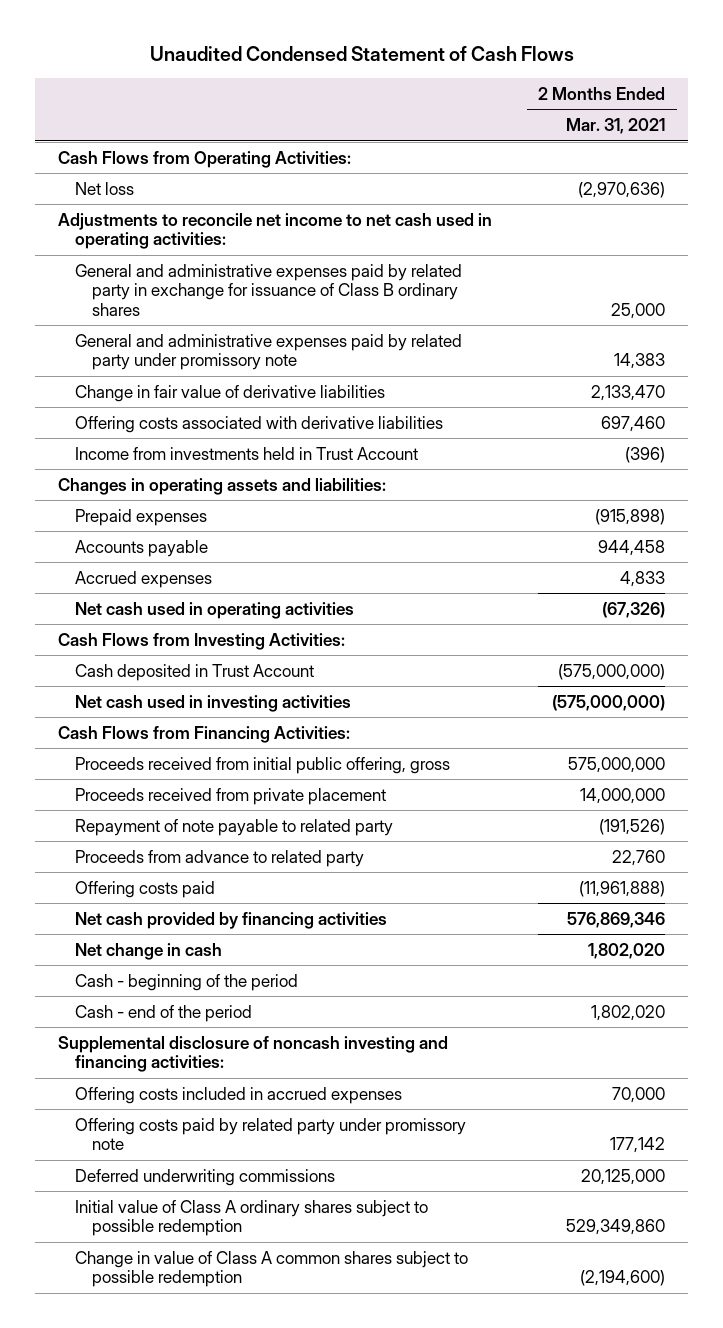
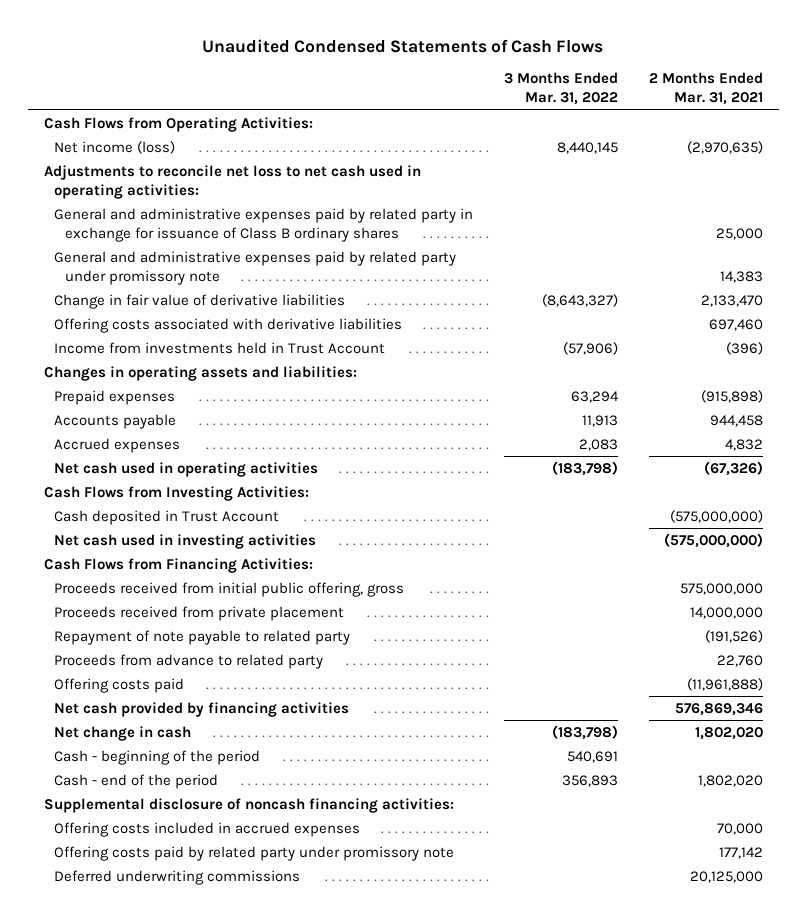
- Unaudited Condensed Statement of Cash Flows
+ Unaudited Condensed Statements of Cash Flows
- | 2 Months Ended Mar. 31, 2021
+ | 3 Months Ended Mar. 31, 2022 | 2 Months Ended Mar. 31, 2021
- Net loss | (2,970,636)
- Adjustments to reconcile net income to net cash used in operating activities:
+ Net income (loss) | 8,440,145 | (2,970,635)
+ Adjustments to reconcile net loss to net cash used in operating activities:
- Accrued expenses | 4,833
+ Accrued expenses | 2,083 | 4,832
- Supplemental disclosure of noncash investing and financing activities:
+ Supplemental disclosure of noncash financing activities:
- Initial value of Class A ordinary shares subject to possible redemption | 529,349,860
- Change in value of Class A common shares subject to possible redemption | (2,194,600)

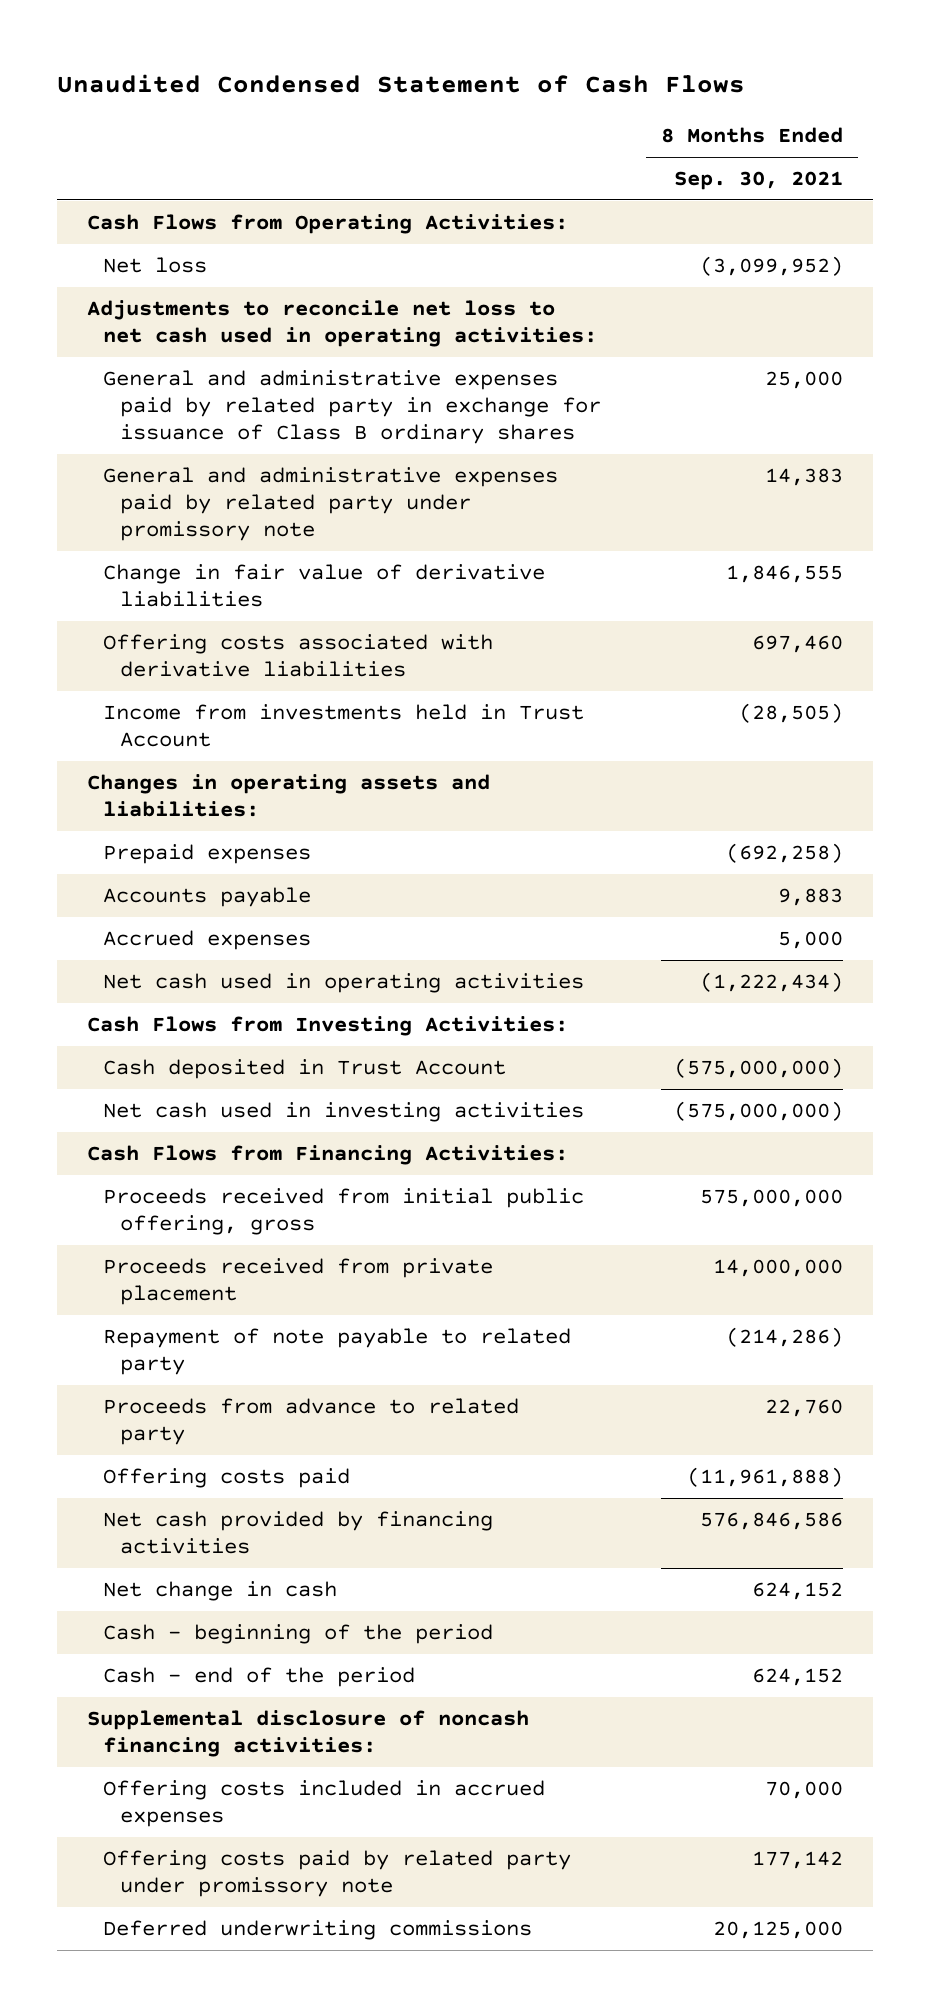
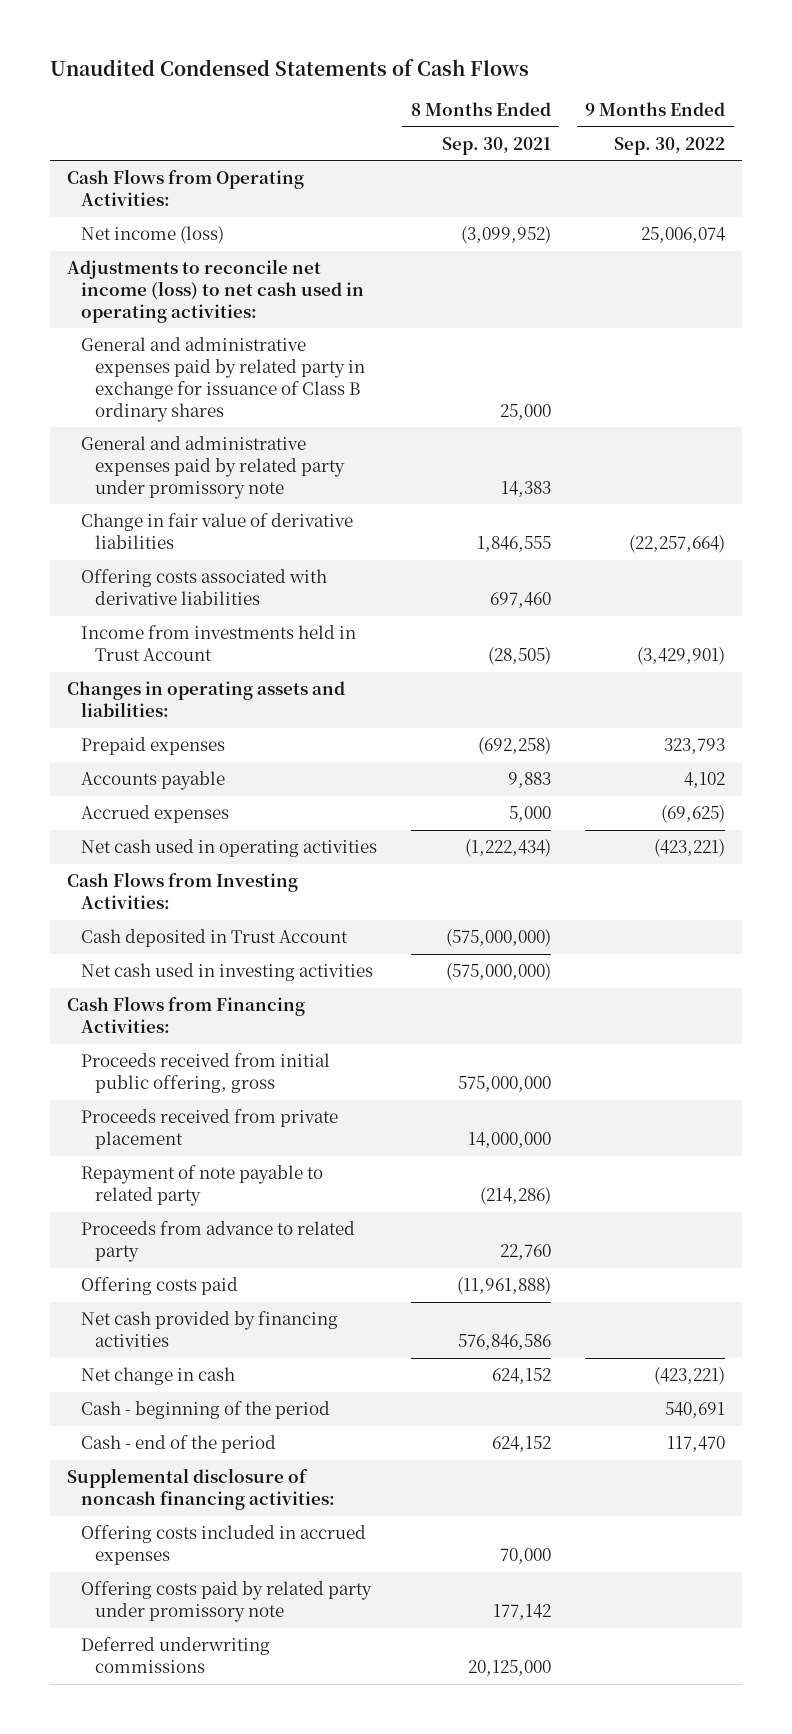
- Unaudited Condensed Statement of Cash Flows
+ Unaudited Condensed Statements of Cash Flows
- | 8 Months Ended Sep. 30, 2021
+ | 8 Months Ended Sep. 30, 2021 | 9 Months Ended Sep. 30, 2022
- Net loss | (3,099,952)
- Adjustments to reconcile net loss to net cash used in operating activities:
+ Net income (loss) | (3,099,952) | 25,006,074
+ Adjustments to reconcile net income (loss) to net cash used in operating activities:

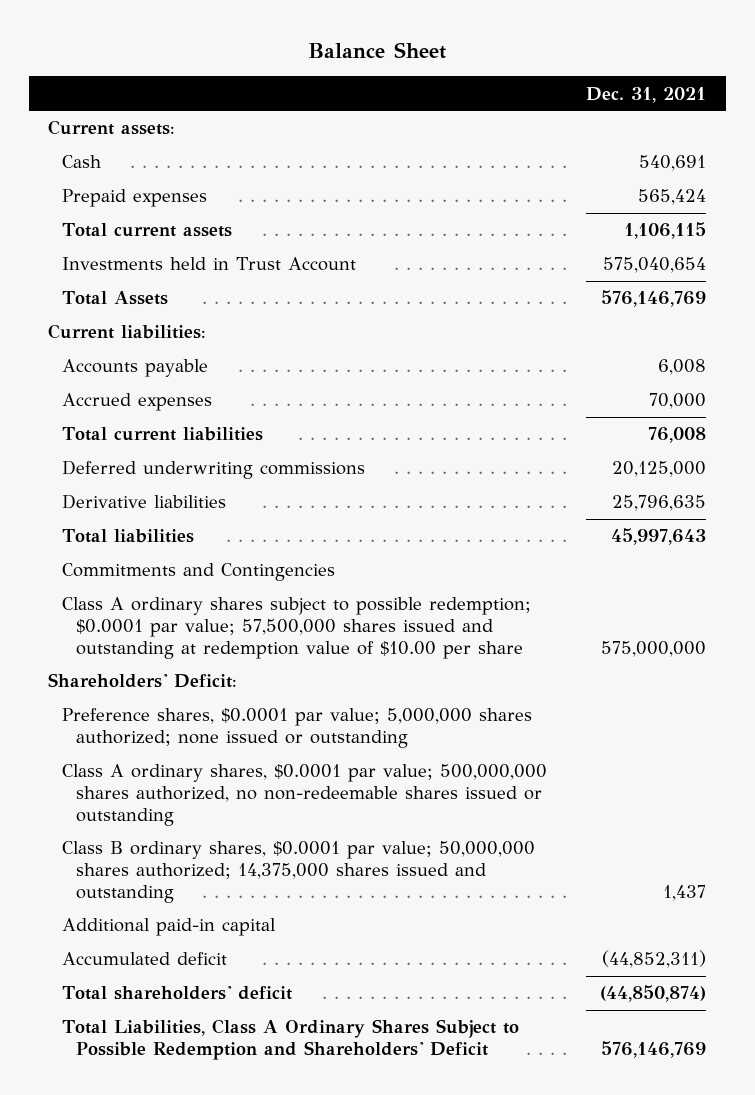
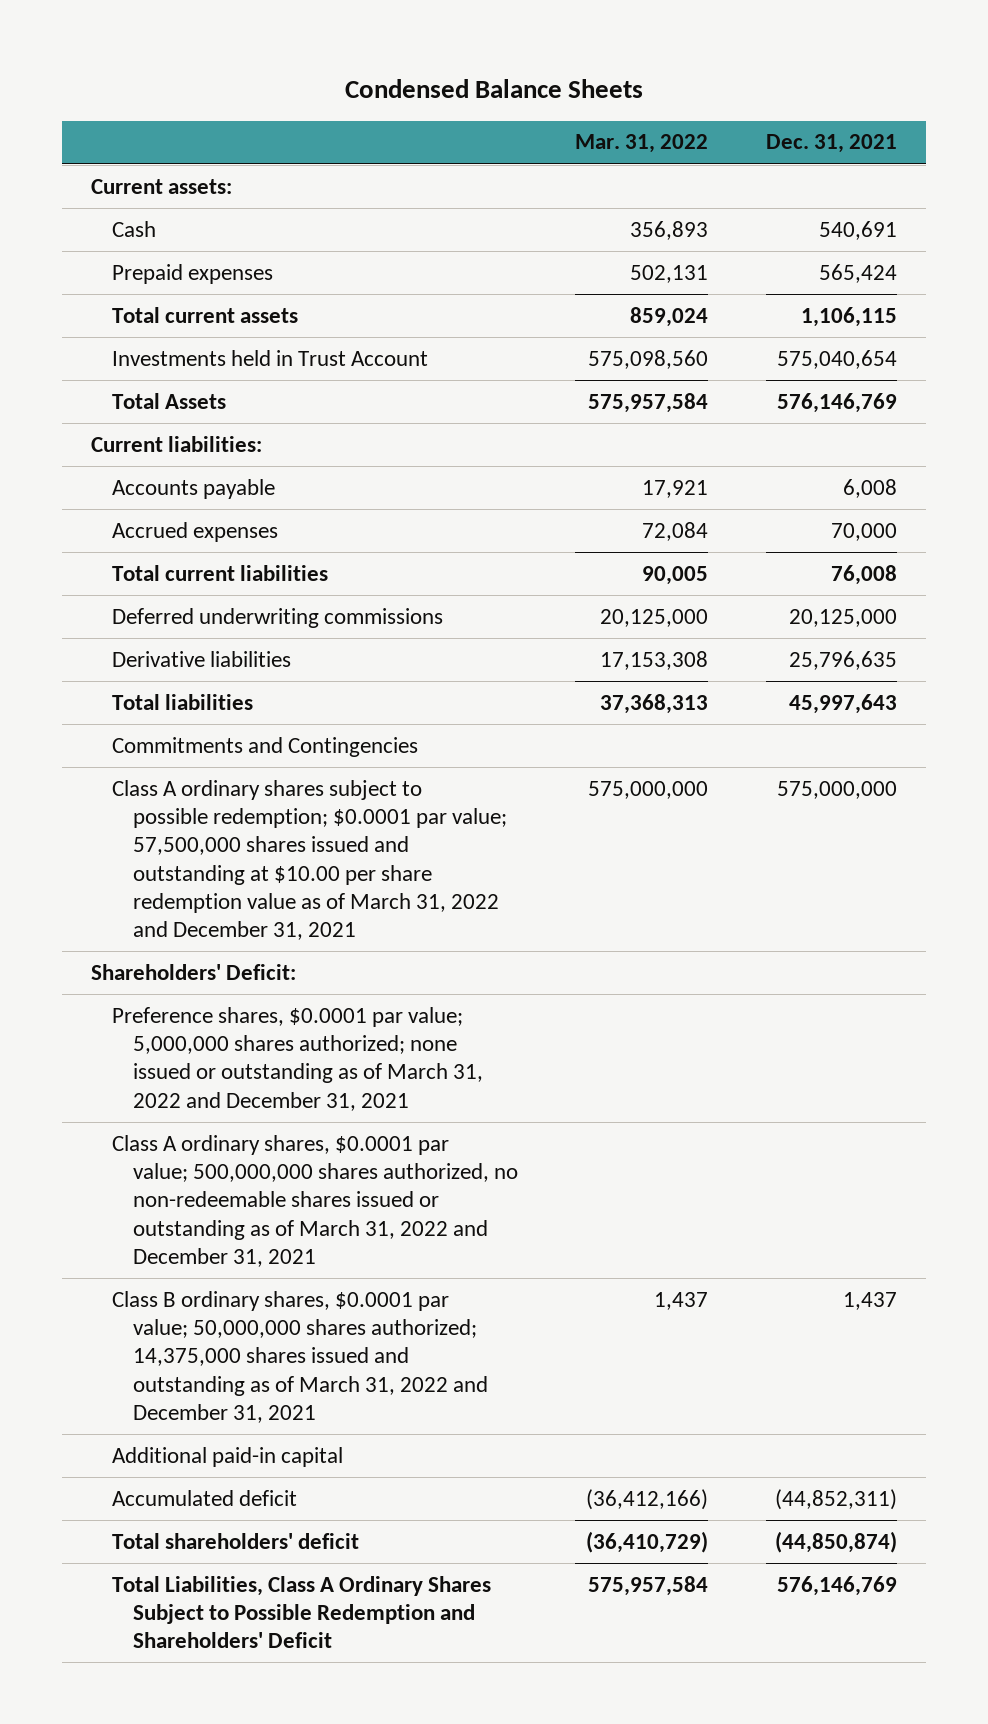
- Balance Sheet
+ Condensed Balance Sheets
- | Dec. 31, 2021
+ | Mar. 31, 2022 | Dec. 31, 2021
- Class A ordinary shares subject to possible redemption; $0.0001 par value; 57,500,000 shares issued and outstanding at redemption value of $10.00 per share | 575,000,000
+ Class A ordinary shares subject to possible redemption; $0.0001 par value; 57,500,000 shares issued and outstanding at $10.00 per share redemption value as of March 31, 2022 and December 31, 2021 | 575,000,000 | 575,000,000
- Preference shares, $0.0001 par value; 5,000,000 shares authorized; none issued or outstanding
- Class A ordinary shares, $0.0001 par value; 500,000,000 shares authorized, no non-redeemable shares issued or outstanding
- Class B ordinary shares, $0.0001 par value; 50,000,000 shares authorized; 14,375,000 shares issued and outstanding | 1,437
+ Preference shares, $0.0001 par value; 5,000,000 shares authorized; none issued or outstanding as of March 31, 2022 and December 31, 2021
+ Class A ordinary shares, $0.0001 par value; 500,000,000 shares authorized, no non-redeemable shares issued or outstanding as of March 31, 2022 and December 31, 2021
+ Class B ordinary shares, $0.0001 par value; 50,000,000 shares authorized; 14,375,000 shares issued and outstanding as of March 31, 2022 and December 31, 2021 | 1,437 | 1,437

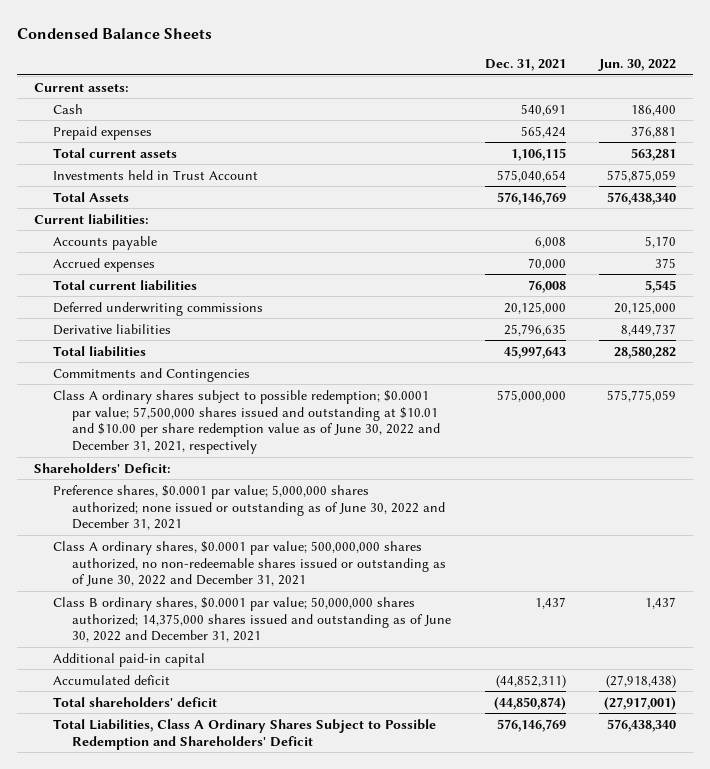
- | Mar. 31, 2022 | Dec. 31, 2021
+ | Dec. 31, 2021 | Jun. 30, 2022
- Class A ordinary shares subject to possible redemption; $0.0001 par value; 57,500,000 shares issued and outstanding at $10.00 per share redemption value as of March 31, 2022 and December 31, 2021 | 575,000,000 | 575,000,000
+ Class A ordinary shares subject to possible redemption; $0.0001 par value; 57,500,000 shares issued and outstanding at $10.01 and $10.00 per share redemption value as of June 30, 2022 and December 31, 2021, respectively | 575,000,000 | 575,775,059
- Preference shares, $0.0001 par value; 5,000,000 shares authorized; none issued or outstanding as of March 31, 2022 and December 31, 2021
- Class A ordinary shares, $0.0001 par value; 500,000,000 shares authorized, no non-redeemable shares issued or outstanding as of March 31, 2022 and December 31, 2021
- Class B ordinary shares, $0.0001 par value; 50,000,000 shares authorized; 14,375,000 shares issued and outstanding as of March 31, 2022 and December 31, 2021 | 1,437 | 1,437
+ Preference shares, $0.0001 par value; 5,000,000 shares authorized; none issued or outstanding as of June 30, 2022 and December 31, 2021
+ Class A ordinary shares, $0.0001 par value; 500,000,000 shares authorized, no non-redeemable shares issued or outstanding as of June 30, 2022 and December 31, 2021
+ Class B ordinary shares, $0.0001 par value; 50,000,000 shares authorized; 14,375,000 shares issued and outstanding as of June 30, 2022 and December 31, 2021 | 1,437 | 1,437

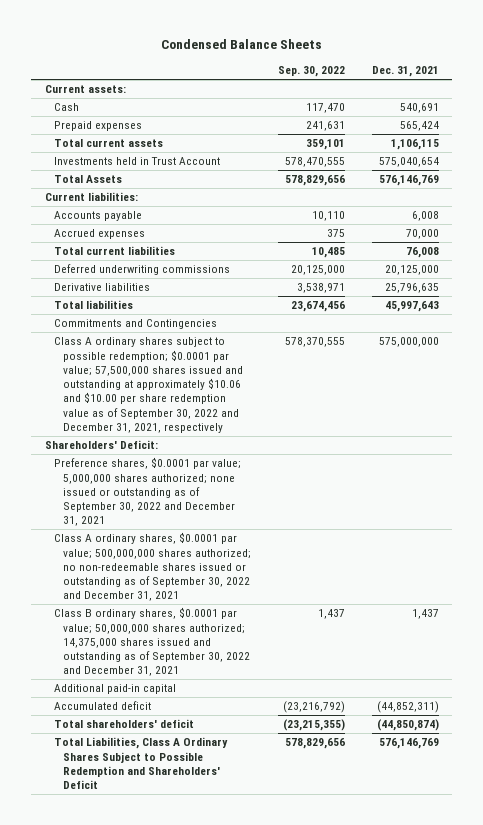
- | Dec. 31, 2021 | Jun. 30, 2022
+ | Sep. 30, 2022 | Dec. 31, 2021
- Class A ordinary shares subject to possible redemption; $0.0001 par value; 57,500,000 shares issued and outstanding at $10.01 and $10.00 per share redemption value as of June 30, 2022 and December 31, 2021, respectively | 575,000,000 | 575,775,059
+ Class A ordinary shares subject to possible redemption; $0.0001 par value; 57,500,000 shares issued and outstanding at approximately $10.06 and $10.00 per share redemption value as of September 30, 2022 and December 31, 2021, respectively | 578,370,555 | 575,000,000
- Preference shares, $0.0001 par value; 5,000,000 shares authorized; none issued or outstanding as of June 30, 2022 and December 31, 2021
- Class A ordinary shares, $0.0001 par value; 500,000,000 shares authorized, no non-redeemable shares issued or outstanding as of June 30, 2022 and December 31, 2021
- Class B ordinary shares, $0.0001 par value; 50,000,000 shares authorized; 14,375,000 shares issued and outstanding as of June 30, 2022 and December 31, 2021 | 1,437 | 1,437
+ Preference shares, $0.0001 par value; 5,000,000 shares authorized; none issued or outstanding as of September 30, 2022 and December 31, 2021
+ Class A ordinary shares, $0.0001 par value; 500,000,000 shares authorized; no non-redeemable shares issued or outstanding as of September 30, 2022 and December 31, 2021
+ Class B ordinary shares, $0.0001 par value; 50,000,000 shares authorized; 14,375,000 shares issued and outstanding as of September 30, 2022 and December 31, 2021 | 1,437 | 1,437

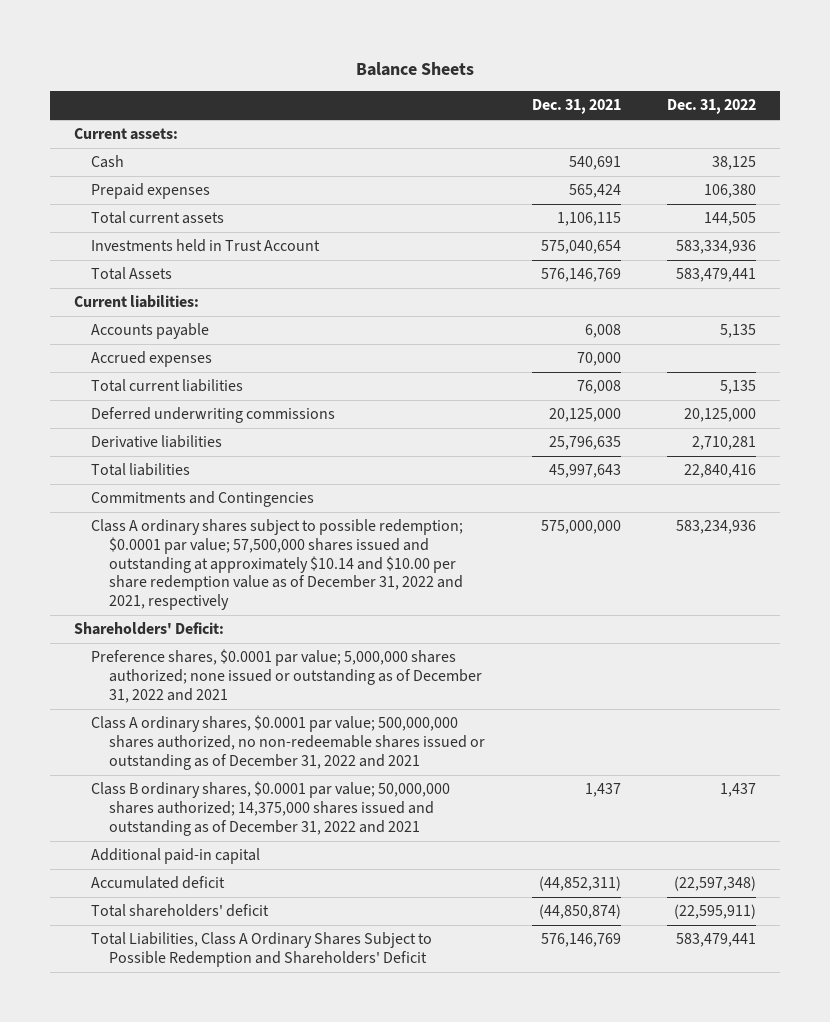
- Condensed Balance Sheets
+ Balance Sheets
- | Sep. 30, 2022 | Dec. 31, 2021
+ | Dec. 31, 2021 | Dec. 31, 2022
- Class A ordinary shares subject to possible redemption; $0.0001 par value; 57,500,000 shares issued and outstanding at approximately $10.06 and $10.00 per share redemption value as of September 30, 2022 and December 31, 2021, respectively | 578,370,555 | 575,000,000
+ Class A ordinary shares subject to possible redemption; $0.0001 par value; 57,500,000 shares issued and outstanding at approximately $10.14 and $10.00 per share redemption value as of December 31, 2022 and 2021, respectively | 575,000,000 | 583,234,936
- Preference shares, $0.0001 par value; 5,000,000 shares authorized; none issued or outstanding as of September 30, 2022 and December 31, 2021
- Class A ordinary shares, $0.0001 par value; 500,000,000 shares authorized; no non-redeemable shares issued or outstanding as of September 30, 2022 and December 31, 2021
- Class B ordinary shares, $0.0001 par value; 50,000,000 shares authorized; 14,375,000 shares issued and outstanding as of September 30, 2022 and December 31, 2021 | 1,437 | 1,437
+ Preference shares, $0.0001 par value; 5,000,000 shares authorized; none issued or outstanding as of December 31, 2022 and 2021
+ Class A ordinary shares, $0.0001 par value; 500,000,000 shares authorized, no non-redeemable shares issued or outstanding as of December 31, 2022 and 2021
+ Class B ordinary shares, $0.0001 par value; 50,000,000 shares authorized; 14,375,000 shares issued and outstanding as of December 31, 2022 and 2021 | 1,437 | 1,437

